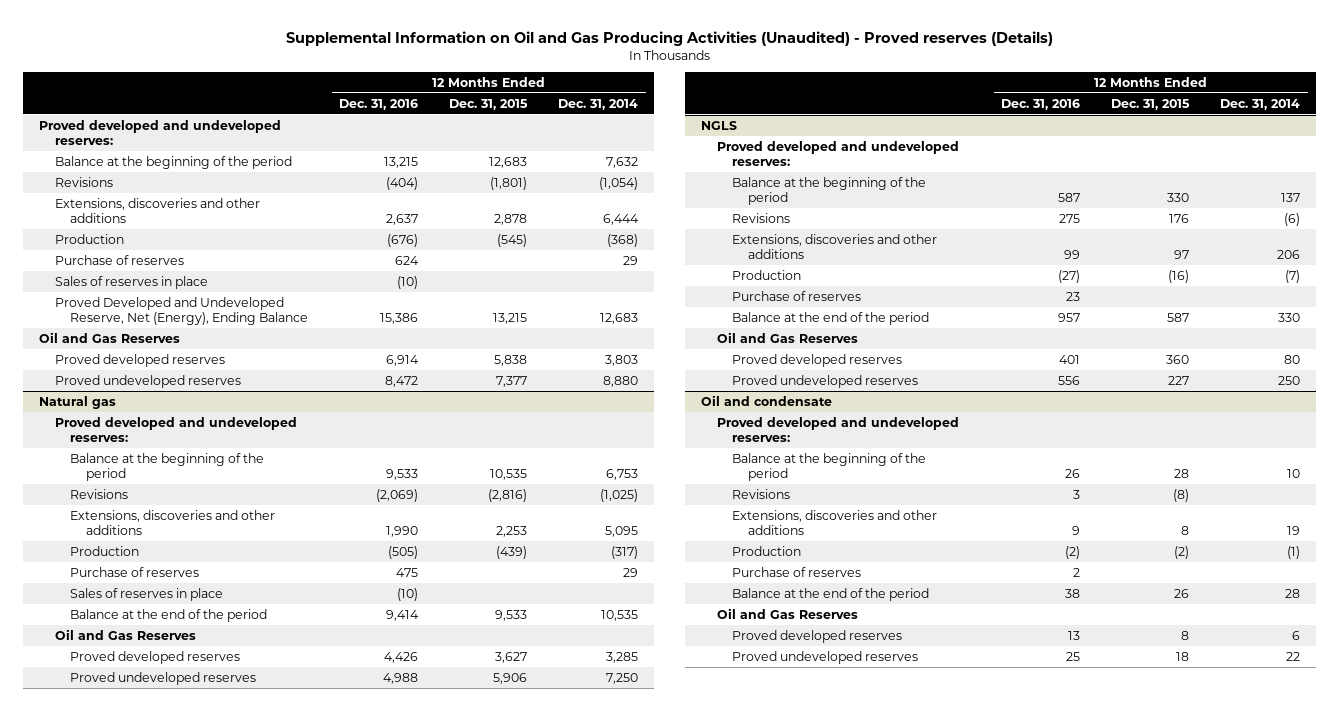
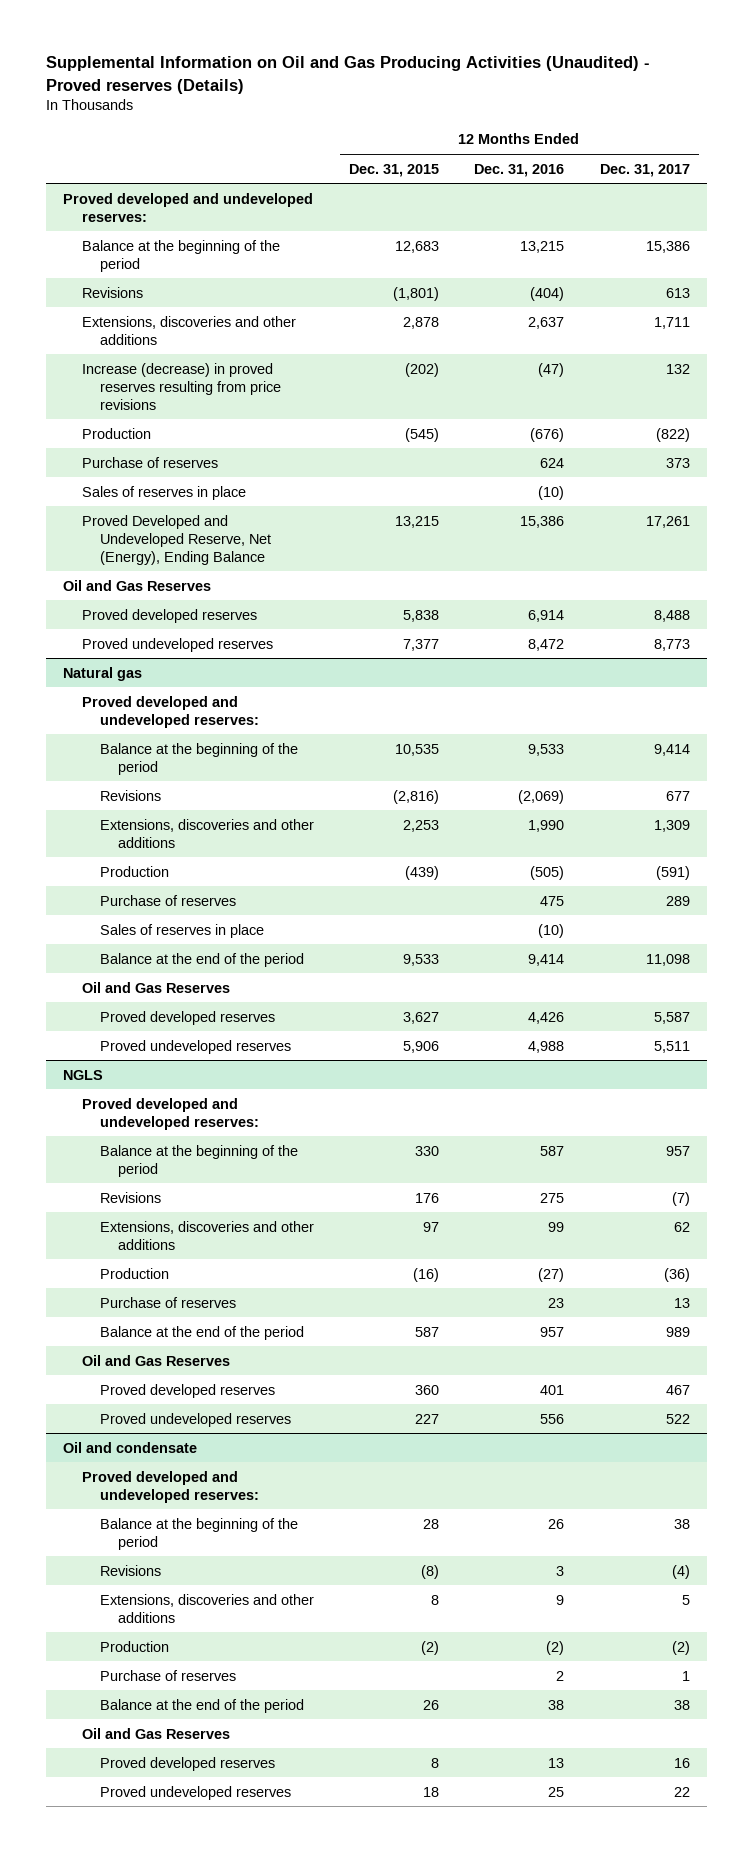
- | 12 Months Ended Dec. 31, 2016 | 12 Months Ended Dec. 31, 2015 | 12 Months Ended Dec. 31, 2014
+ | 12 Months Ended Dec. 31, 2015 | 12 Months Ended Dec. 31, 2016 | 12 Months Ended Dec. 31, 2017
+ Increase (decrease) in proved reserves resulting from price revisions | (202) | (47) | 132

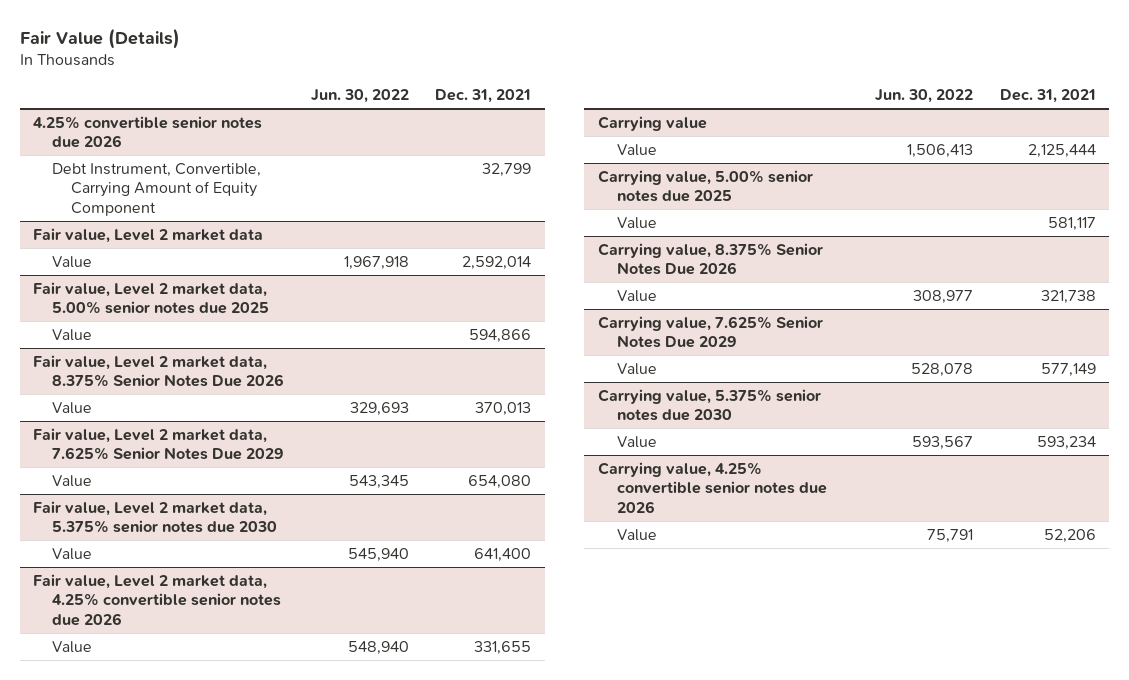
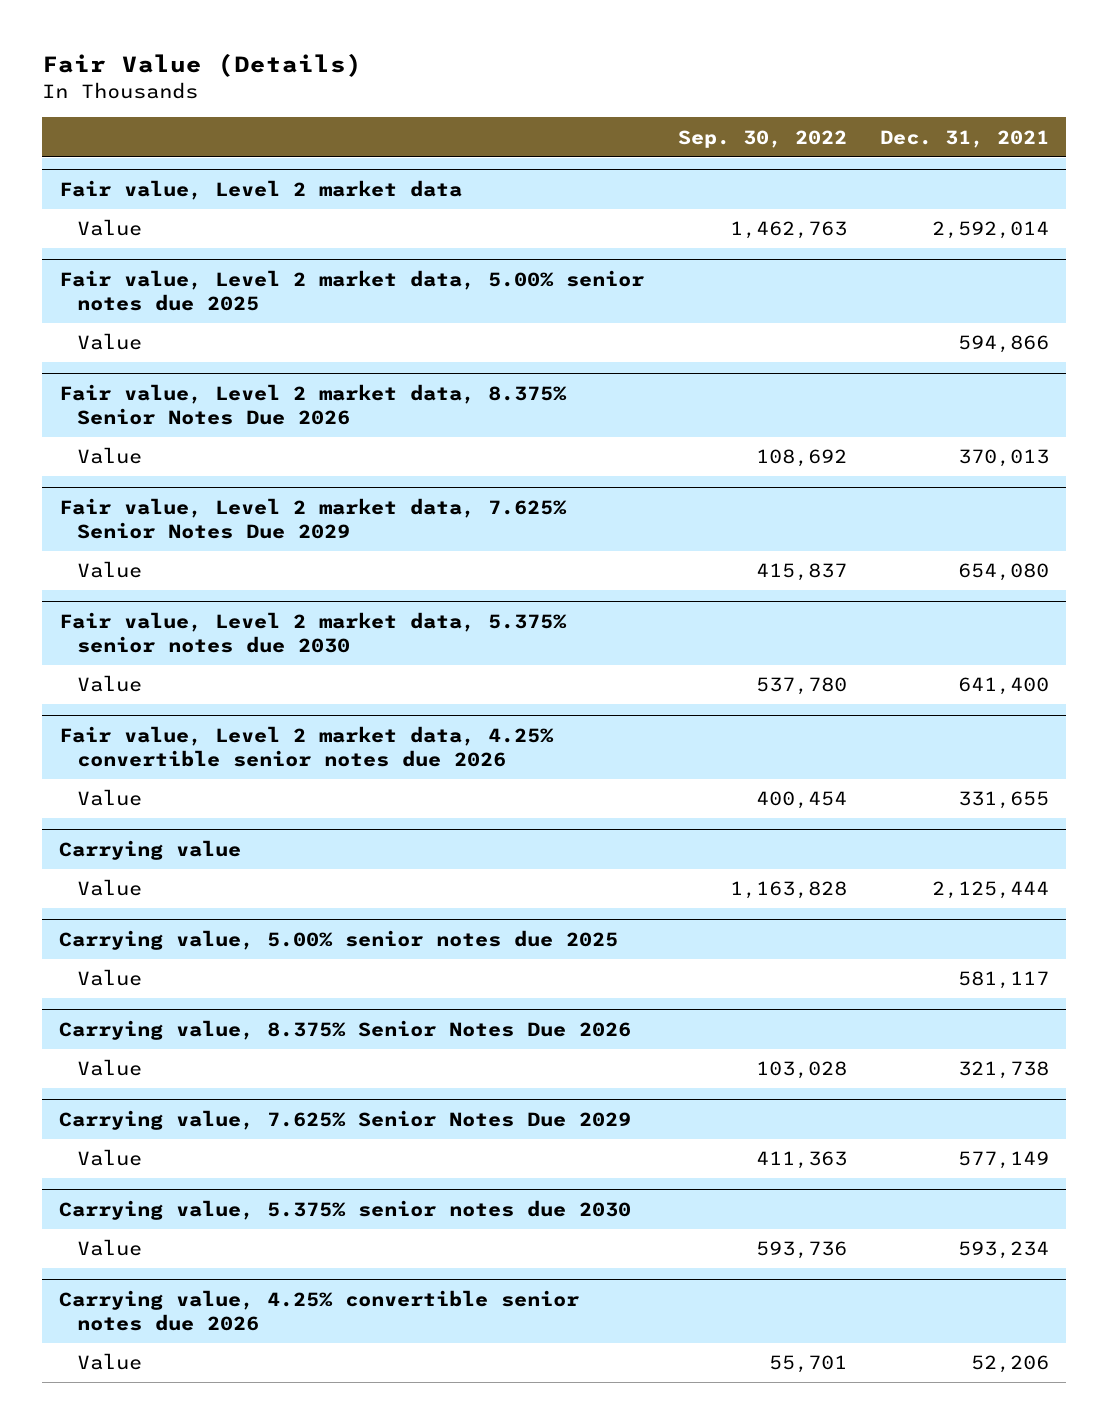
- | Jun. 30, 2022 | Dec. 31, 2021
+ | Sep. 30, 2022 | Dec. 31, 2021
- 4.25% convertible senior notes due 2026
- Debt Instrument, Convertible, Carrying Amount of Equity Component | | 32,799

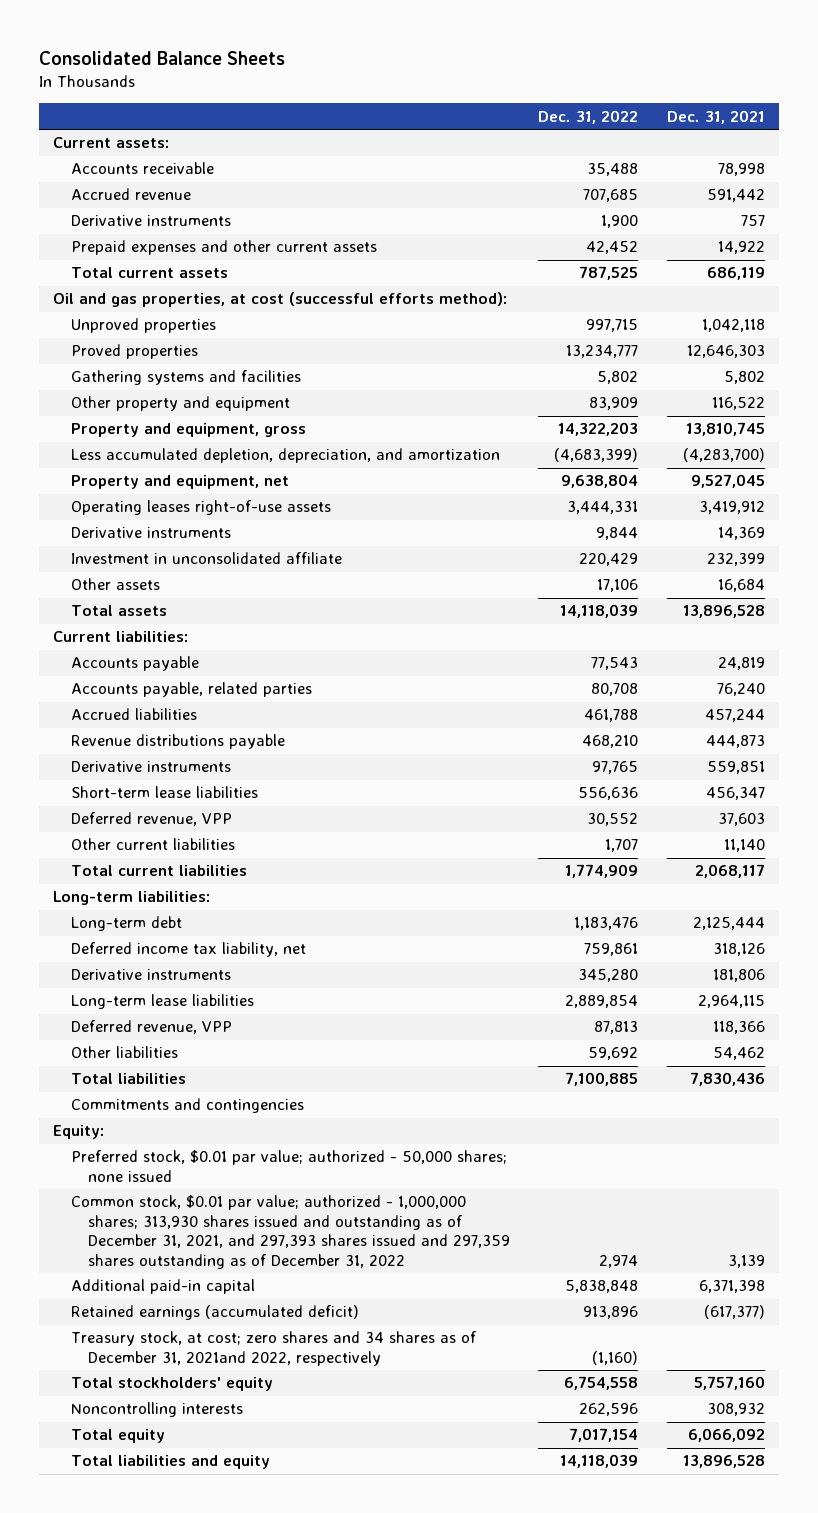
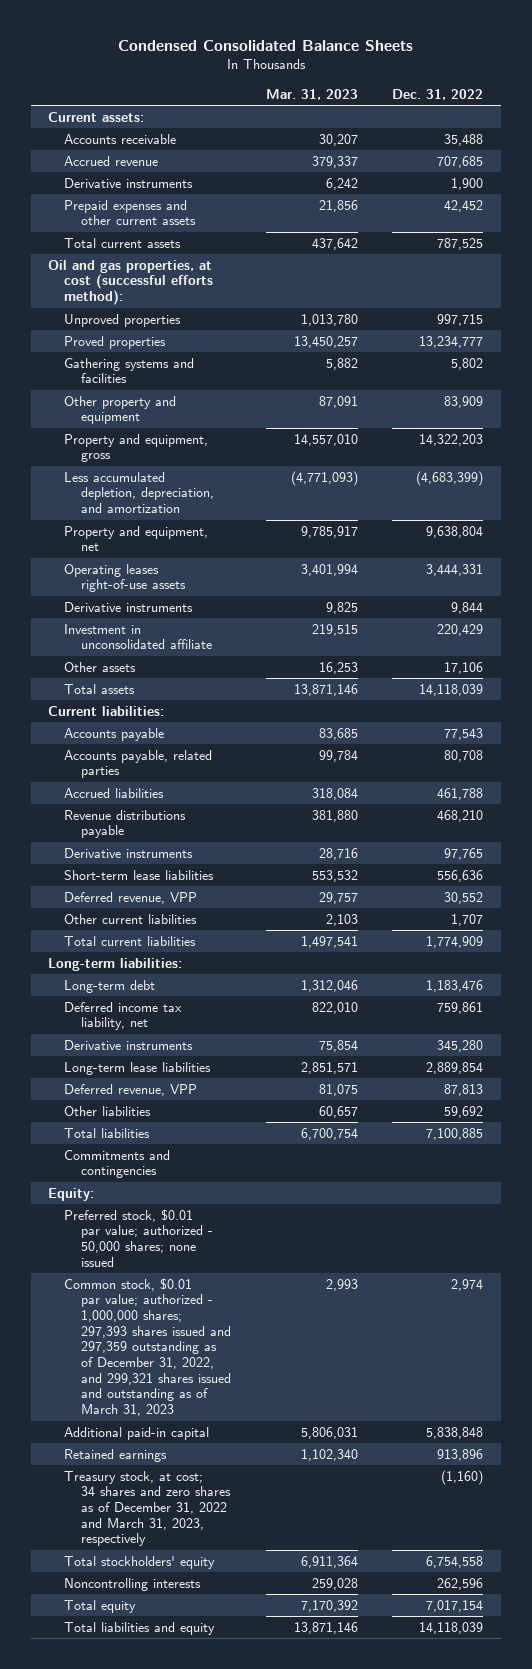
- Consolidated Balance Sheets
+ Condensed Consolidated Balance Sheets
- | Dec. 31, 2022 | Dec. 31, 2021
+ | Mar. 31, 2023 | Dec. 31, 2022
- Common stock, $0.01 par value; authorized - 1,000,000 shares; 313,930 shares issued and outstanding as of December 31, 2021, and 297,393 shares issued and 297,359 shares outstanding as of December 31, 2022 | 2,974 | 3,139
+ Common stock, $0.01 par value; authorized - 1,000,000 shares; 297,393 shares issued and 297,359 outstanding as of December 31, 2022, and 299,321 shares issued and outstanding as of March 31, 2023 | 2,993 | 2,974
- Retained earnings (accumulated deficit) | 913,896 | (617,377)
- Treasury stock, at cost; zero shares and 34 shares as of December 31, 2021and 2022, respectively | (1,160) |
+ Retained earnings | 1,102,340 | 913,896
+ Treasury stock, at cost; 34 shares and zero shares as of December 31, 2022 and March 31, 2023, respectively | | (1,160)

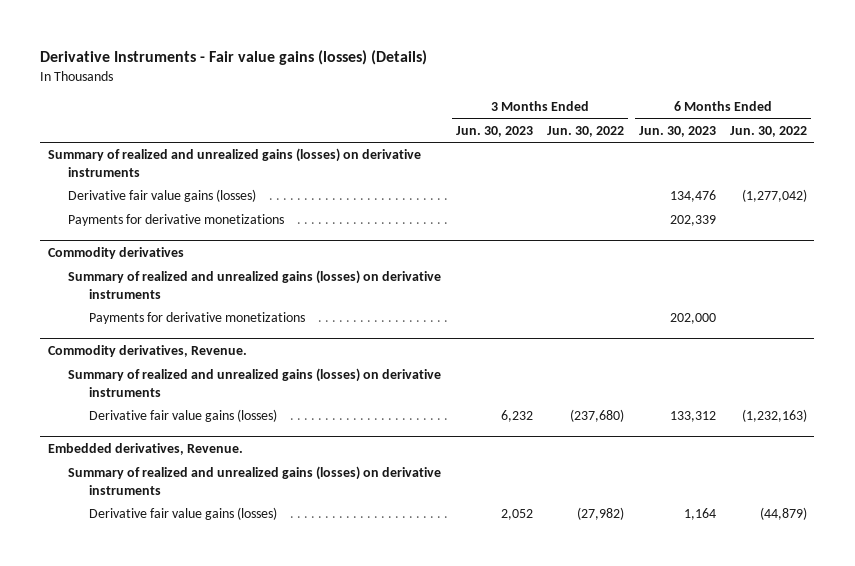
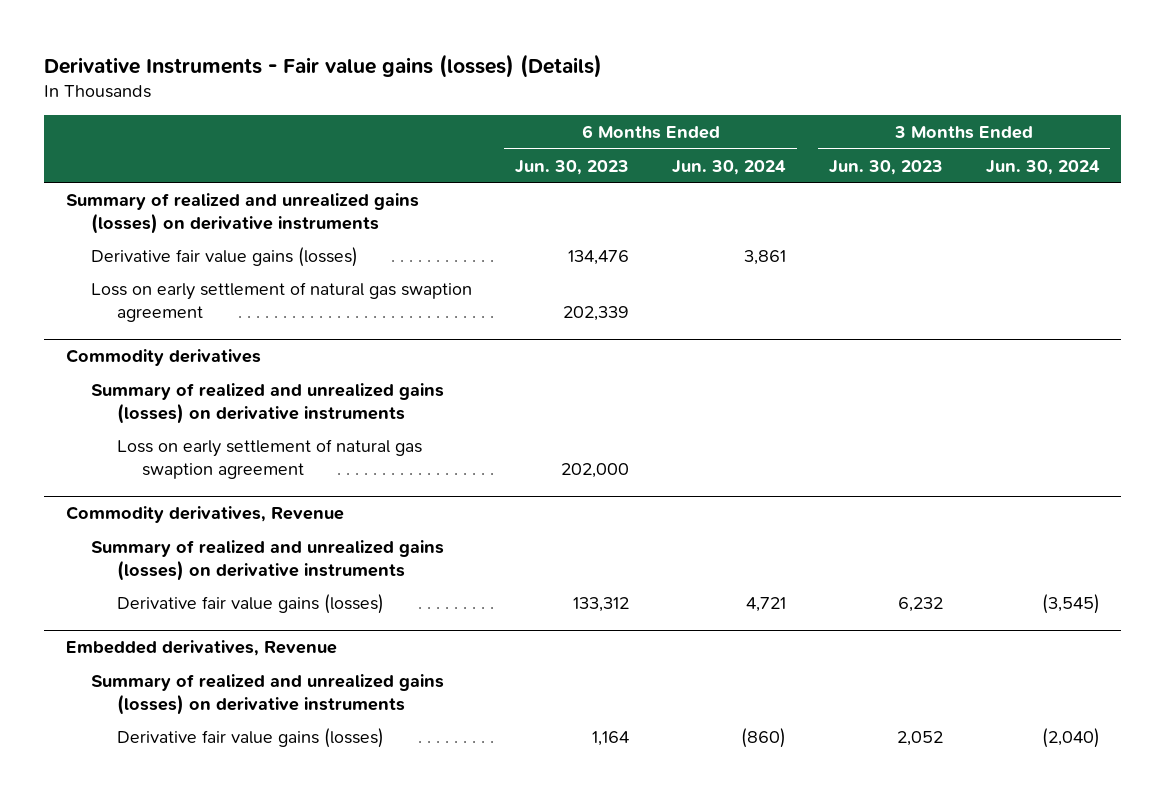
- | 3 Months Ended Jun. 30, 2023 | 3 Months Ended Jun. 30, 2022 | 6 Months Ended Jun. 30, 2023 | 6 Months Ended Jun. 30, 2022
+ | 6 Months Ended Jun. 30, 2023 | 6 Months Ended Jun. 30, 2024 | 3 Months Ended Jun. 30, 2023 | 3 Months Ended Jun. 30, 2024
- Payments for derivative monetizations | | | 202,339 |
+ Loss on early settlement of natural gas swaption agreement | 202,339 | | |
@ Commodity derivatives
- Payments for derivative monetizations | | | 202,000 |
- Commodity derivatives, Revenue.
@ Commodity derivatives
+ Loss on early settlement of natural gas swaption agreement | 202,000 | | |
+ Commodity derivatives, Revenue
- Embedded derivatives, Revenue.
+ Embedded derivatives, Revenue

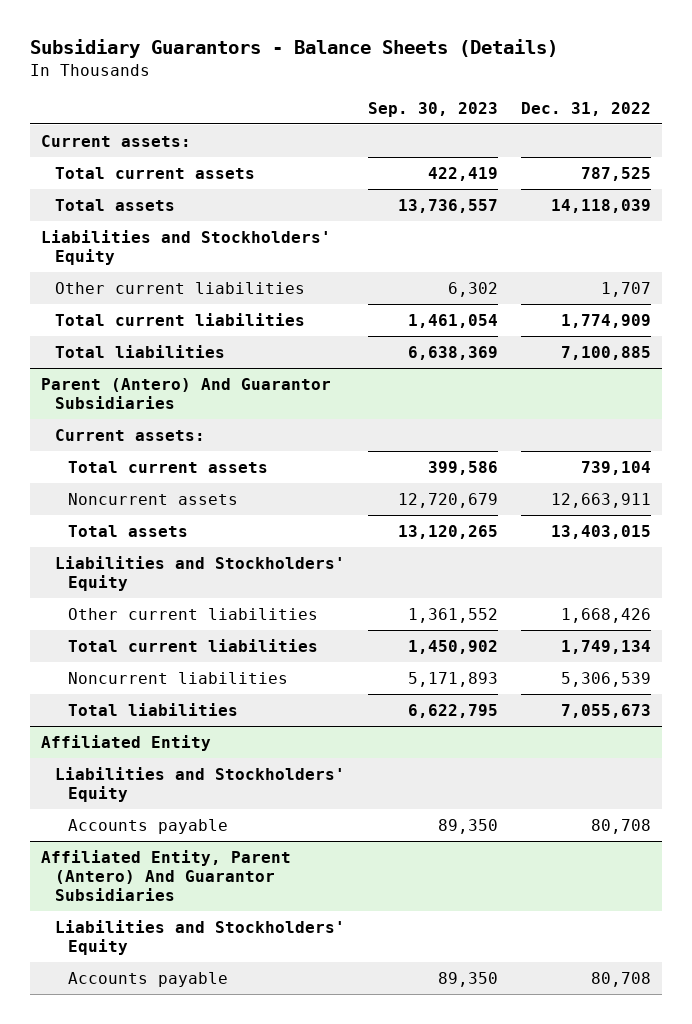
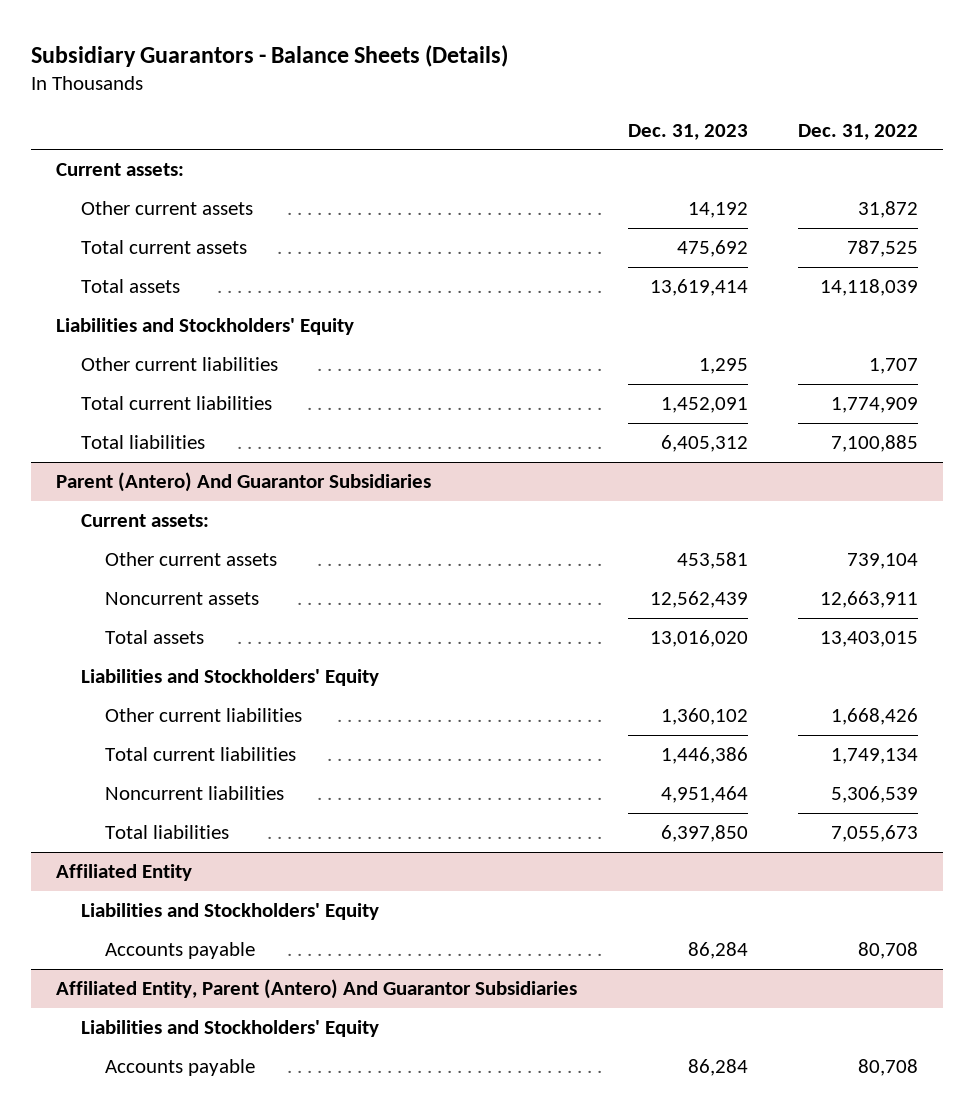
- | Sep. 30, 2023 | Dec. 31, 2022
+ | Dec. 31, 2023 | Dec. 31, 2022
+ Other current assets | 14,192 | 31,872
@ Parent (Antero) And Guarantor Subsidiaries
- Total current assets | 399,586 | 739,104
+ Other current assets | 453,581 | 739,104

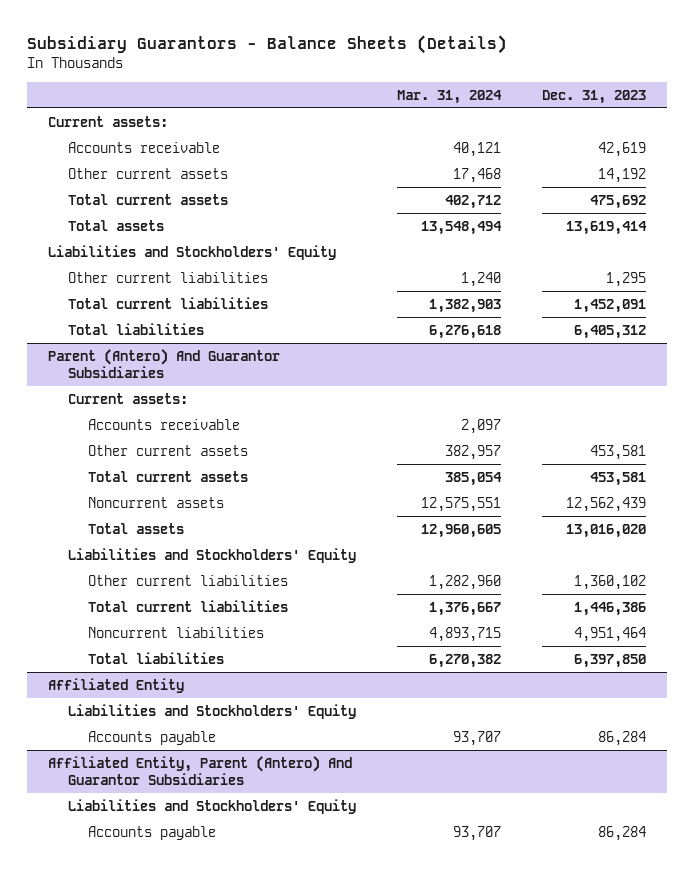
- | Dec. 31, 2023 | Dec. 31, 2022
+ | Mar. 31, 2024 | Dec. 31, 2023
+ Accounts receivable | 40,121 | 42,619
@ Parent (Antero) And Guarantor Subsidiaries
+ Accounts receivable | 2,097 |
+ Total current assets | 385,054 | 453,581

